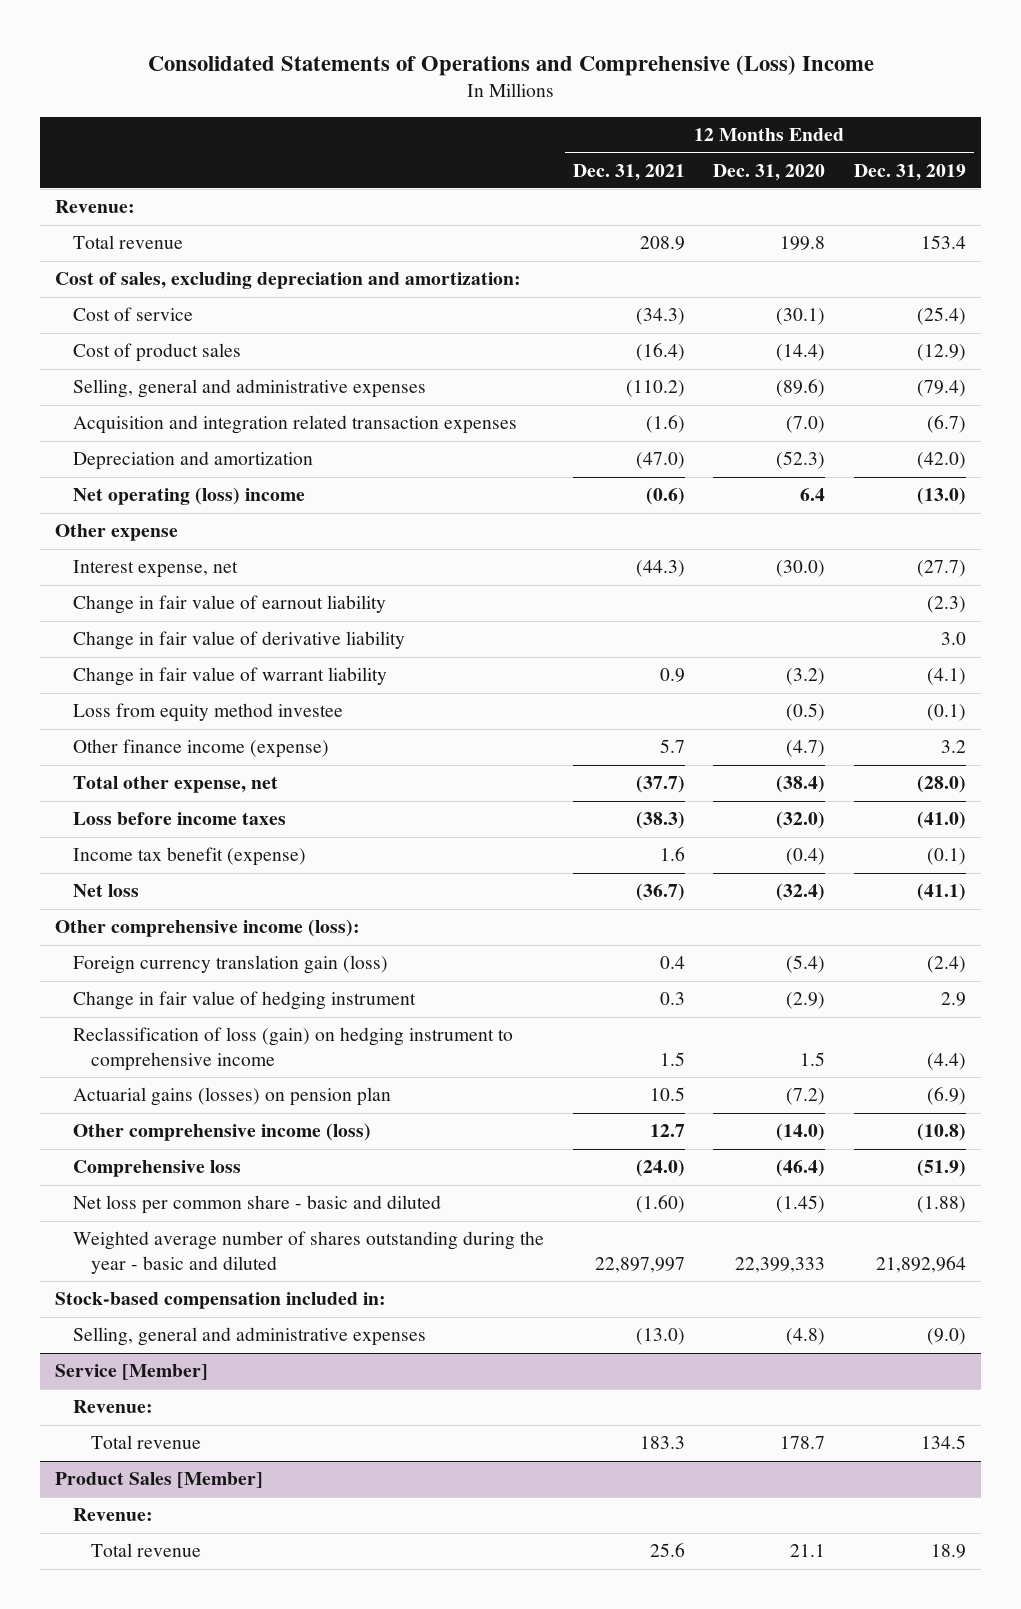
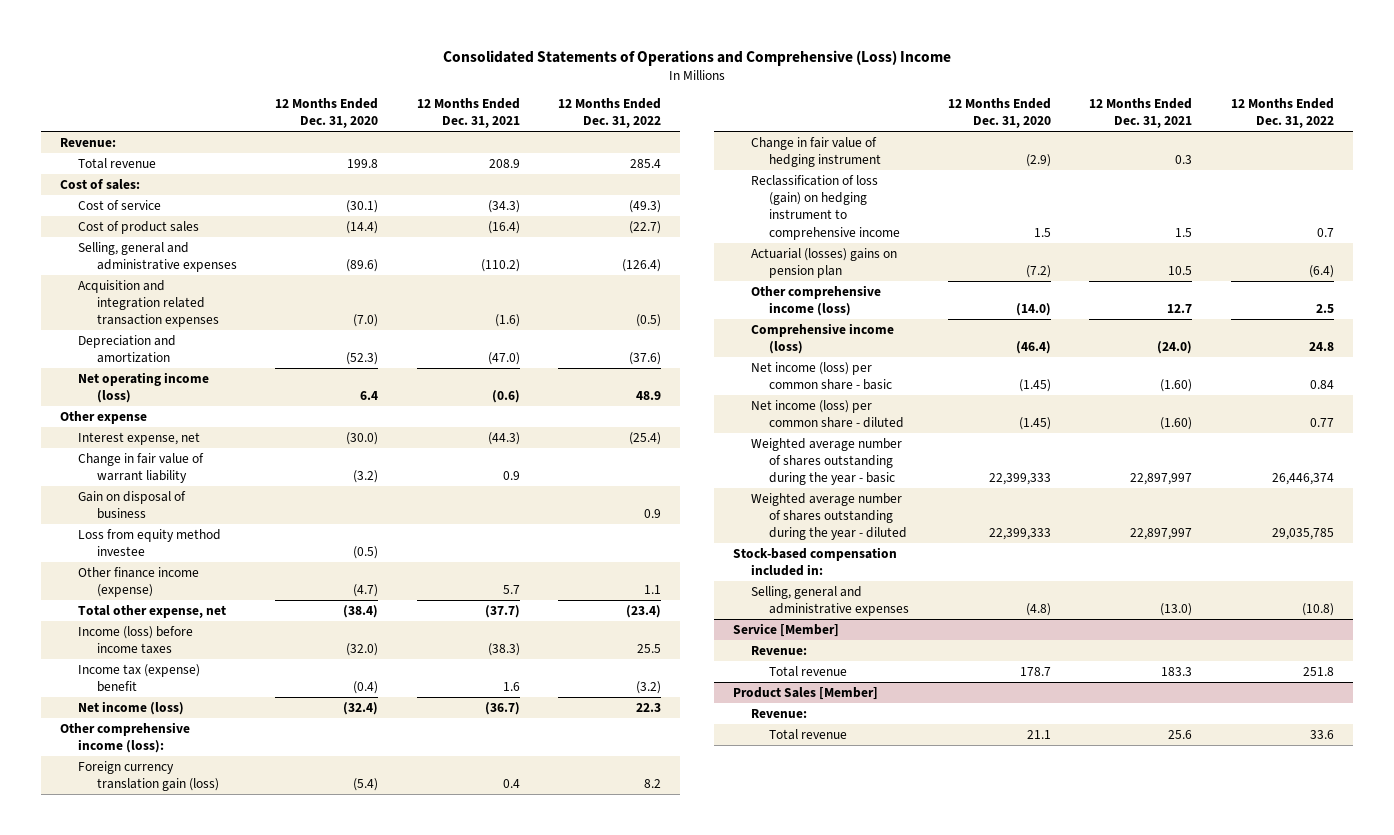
- | 12 Months Ended Dec. 31, 2021 | 12 Months Ended Dec. 31, 2020 | 12 Months Ended Dec. 31, 2019
+ | 12 Months Ended Dec. 31, 2020 | 12 Months Ended Dec. 31, 2021 | 12 Months Ended Dec. 31, 2022
- Cost of sales, excluding depreciation and amortization:
+ Cost of sales:
- Net operating (loss) income | (0.6) | 6.4 | (13.0)
+ Net operating income (loss) | 6.4 | (0.6) | 48.9
- Change in fair value of earnout liability | | | (2.3)
- Change in fair value of derivative liability | | | 3.0
+ Gain on disposal of business | | | 0.9
- Loss before income taxes | (38.3) | (32.0) | (41.0)
- Income tax benefit (expense) | 1.6 | (0.4) | (0.1)
- Net loss | (36.7) | (32.4) | (41.1)
+ Income (loss) before income taxes | (32.0) | (38.3) | 25.5
+ Income tax (expense) benefit | (0.4) | 1.6 | (3.2)
+ Net income (loss) | (32.4) | (36.7) | 22.3
- Actuarial gains (losses) on pension plan | 10.5 | (7.2) | (6.9)
+ Actuarial (losses) gains on pension plan | (7.2) | 10.5 | (6.4)
- Comprehensive loss | (24.0) | (46.4) | (51.9)
- Net loss per common share - basic and diluted | (1.60) | (1.45) | (1.88)
- Weighted average number of shares outstanding during the year - basic and diluted | 22,897,997 | 22,399,333 | 21,892,964
+ Comprehensive income (loss) | (46.4) | (24.0) | 24.8
+ Net income (loss) per common share - basic | (1.45) | (1.60) | 0.84
+ Net income (loss) per common share - diluted | (1.45) | (1.60) | 0.77
+ Weighted average number of shares outstanding during the year - basic | 22,399,333 | 22,897,997 | 26,446,374
+ Weighted average number of shares outstanding during the year - diluted | 22,399,333 | 22,897,997 | 29,035,785

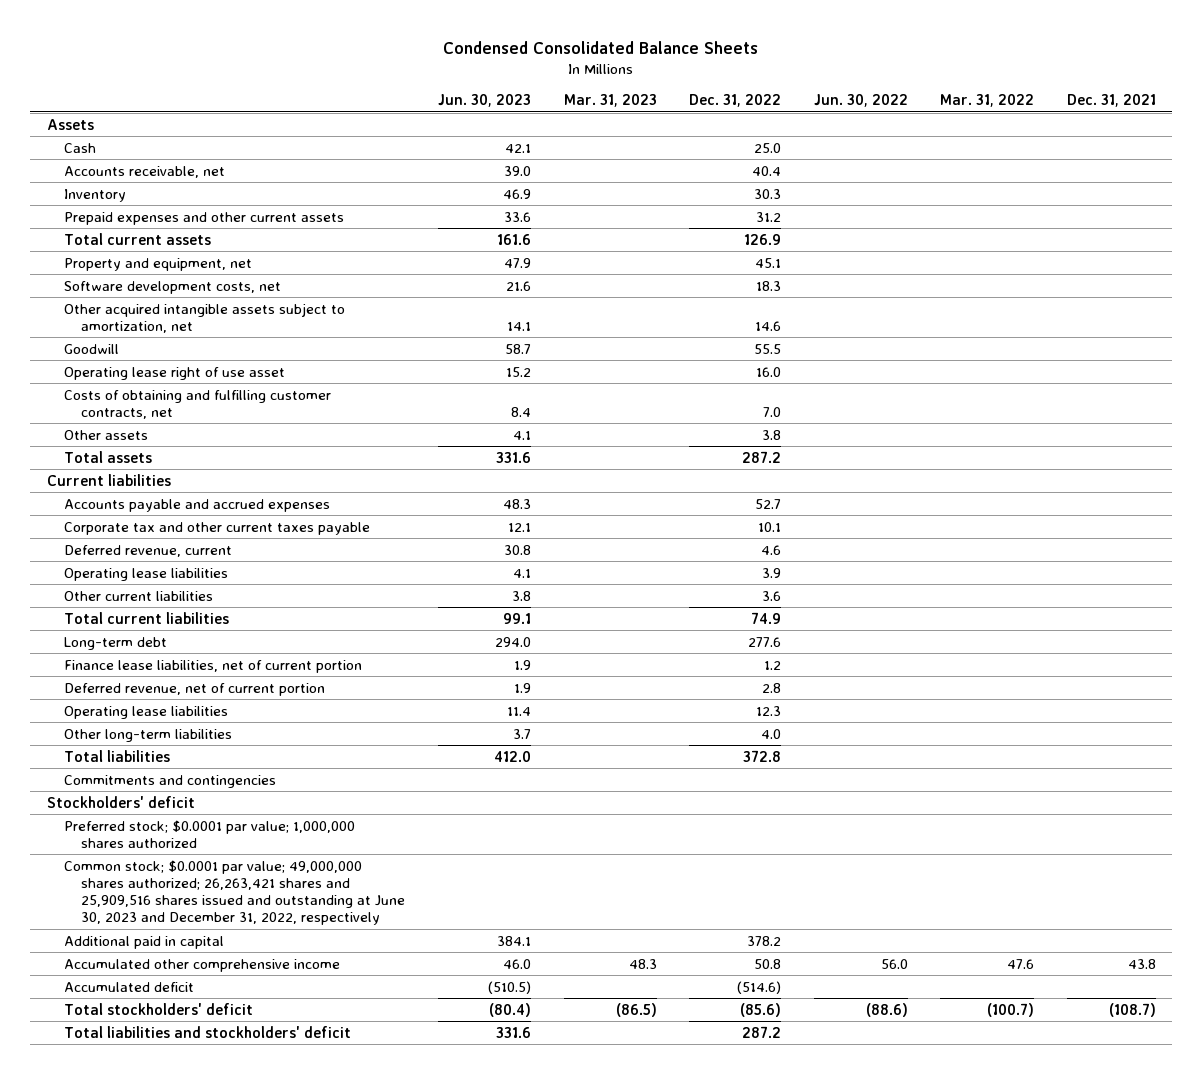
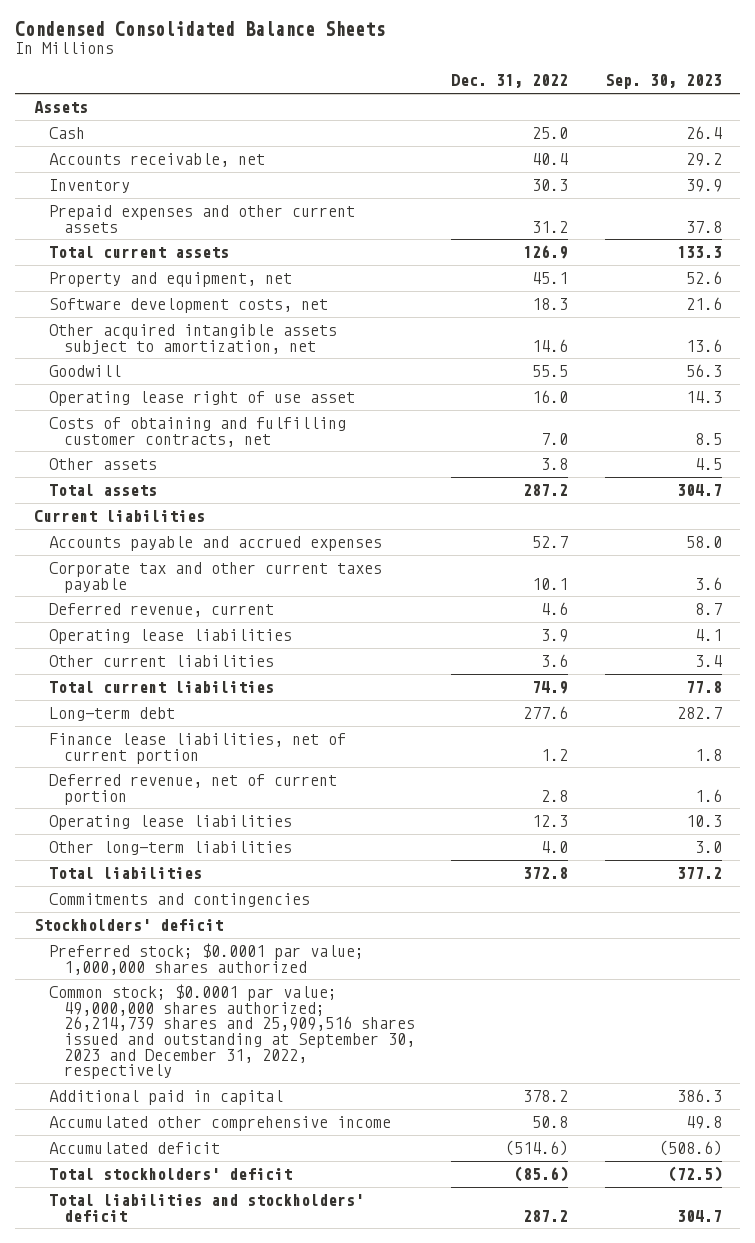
- | Jun. 30, 2023 | Mar. 31, 2023 | Dec. 31, 2022 | Jun. 30, 2022 | Mar. 31, 2022 | Dec. 31, 2021
+ | Dec. 31, 2022 | Sep. 30, 2023
- Common stock; $0.0001 par value; 49,000,000 shares authorized; 26,263,421 shares and 25,909,516 shares issued and outstanding at June 30, 2023 and December 31, 2022, respectively
+ Common stock; $0.0001 par value; 49,000,000 shares authorized; 26,214,739 shares and 25,909,516 shares issued and outstanding at September 30, 2023 and December 31, 2022, respectively

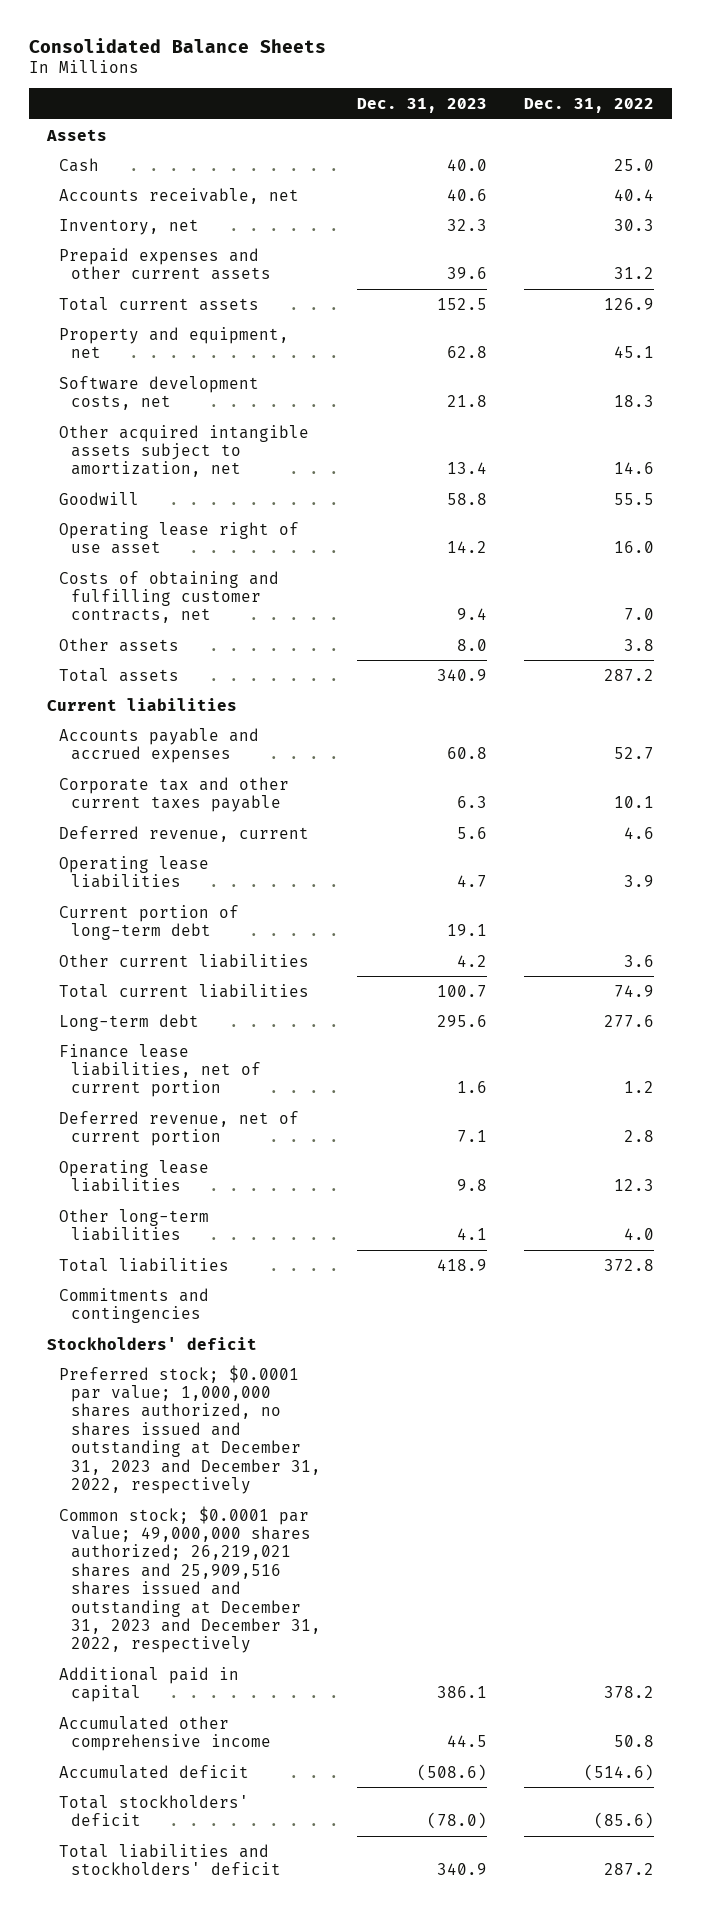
- Condensed Consolidated Balance Sheets
+ Consolidated Balance Sheets
- | Dec. 31, 2022 | Sep. 30, 2023
+ | Dec. 31, 2023 | Dec. 31, 2022
- Inventory | 30.3 | 39.9
+ Inventory, net | 32.3 | 30.3
+ Current portion of long-term debt | 19.1 |
- Preferred stock; $0.0001 par value; 1,000,000 shares authorized
- Common stock; $0.0001 par value; 49,000,000 shares authorized; 26,214,739 shares and 25,909,516 shares issued and outstanding at September 30, 2023 and December 31, 2022, respectively
+ Preferred stock; $0.0001 par value; 1,000,000 shares authorized, no shares issued and outstanding at December 31, 2023 and December 31, 2022, respectively
+ Common stock; $0.0001 par value; 49,000,000 shares authorized; 26,219,021 shares and 25,909,516 shares issued and outstanding at December 31, 2023 and December 31, 2022, respectively

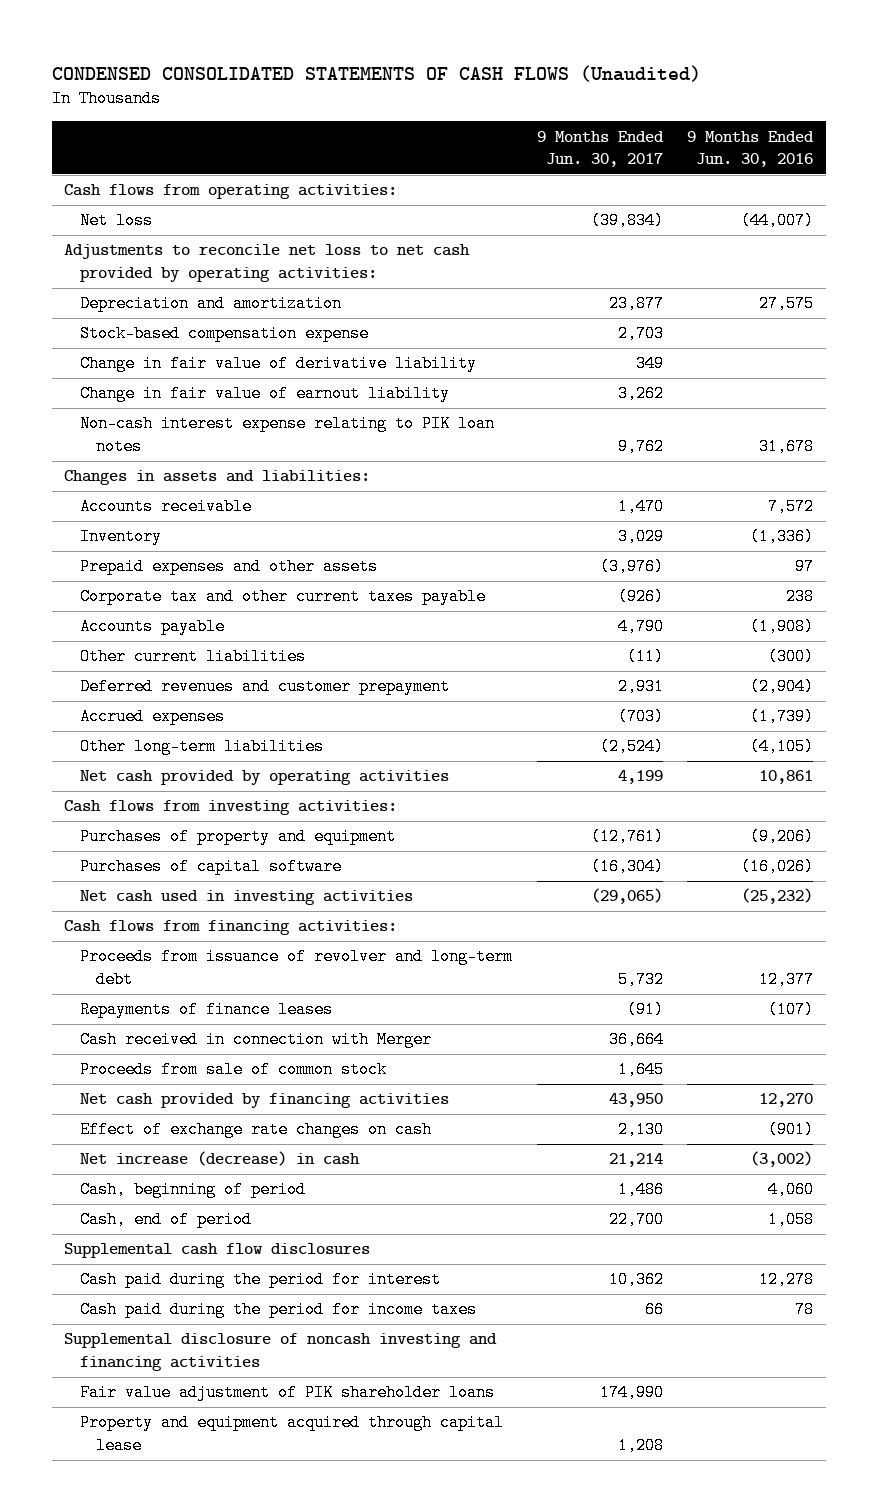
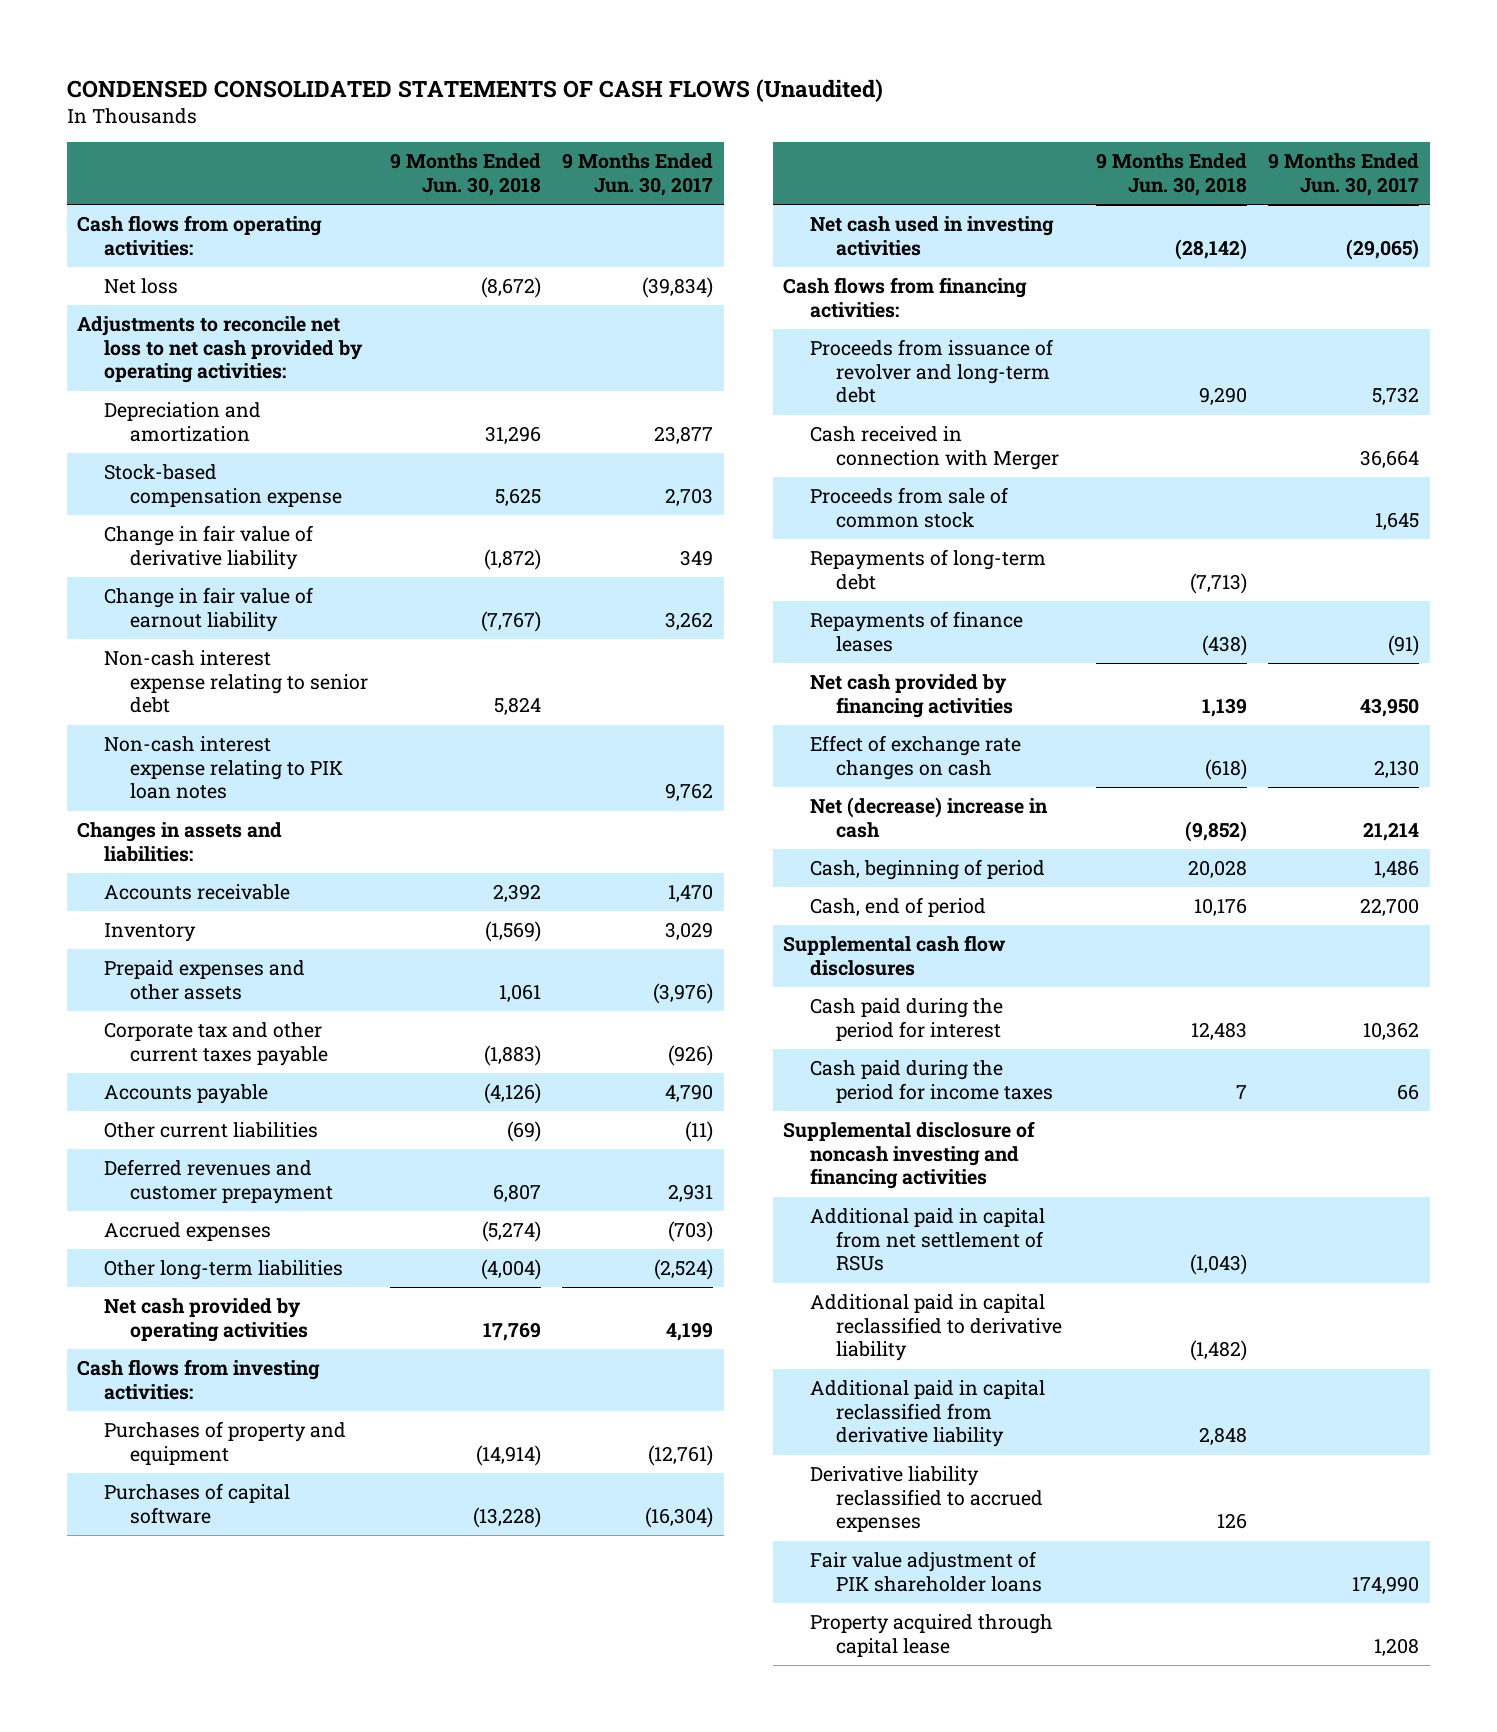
- | 9 Months Ended Jun. 30, 2017 | 9 Months Ended Jun. 30, 2016
+ | 9 Months Ended Jun. 30, 2018 | 9 Months Ended Jun. 30, 2017
+ Non-cash interest expense relating to senior debt | 5,824 |
+ Repayments of long-term debt | (7,713) |
moved down: Repayments of finance leases | (438) | (91)
- Net increase (decrease) in cash | 21,214 | (3,002)
+ Net (decrease) increase in cash | (9,852) | 21,214
+ Additional paid in capital from net settlement of RSUs | (1,043) |
+ Additional paid in capital reclassified to derivative liability | (1,482) |
+ Additional paid in capital reclassified from derivative liability | 2,848 |
+ Derivative liability reclassified to accrued expenses | 126 |
- Property and equipment acquired through capital lease | 1,208 |
+ Property acquired through capital lease | | 1,208

